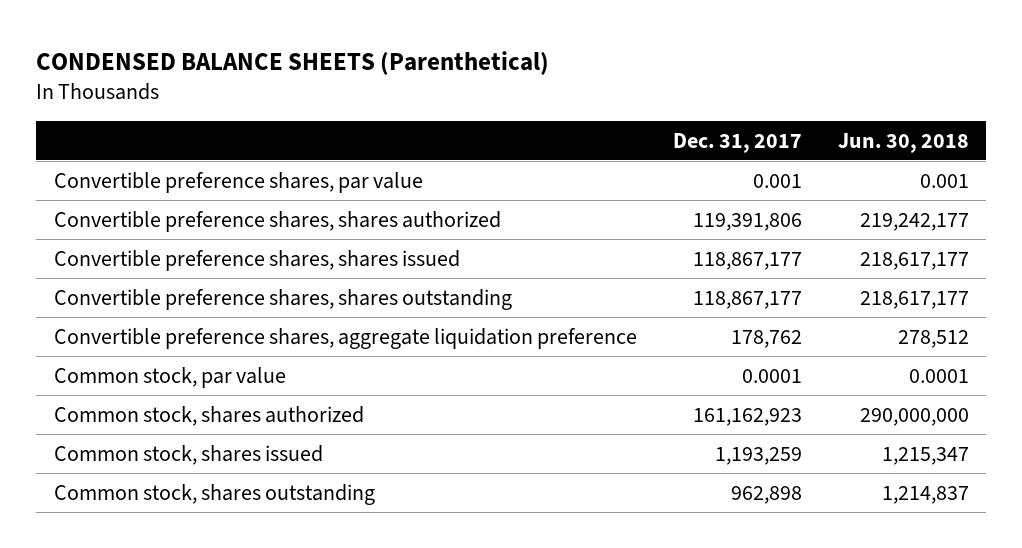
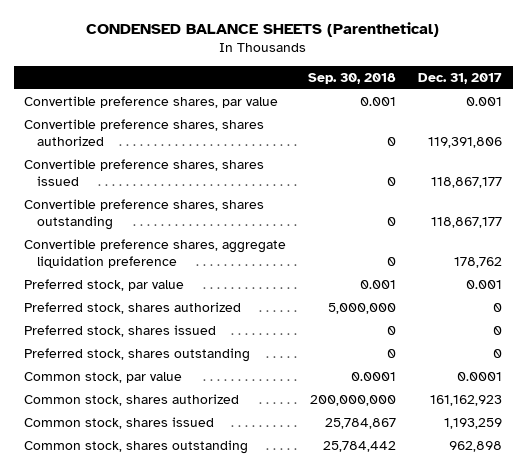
- | Dec. 31, 2017 | Jun. 30, 2018
+ | Sep. 30, 2018 | Dec. 31, 2017
+ Preferred stock, par value | 0.001 | 0.001
+ Preferred stock, shares authorized | 5,000,000 | 0
+ Preferred stock, shares issued | 0 | 0
+ Preferred stock, shares outstanding | 0 | 0

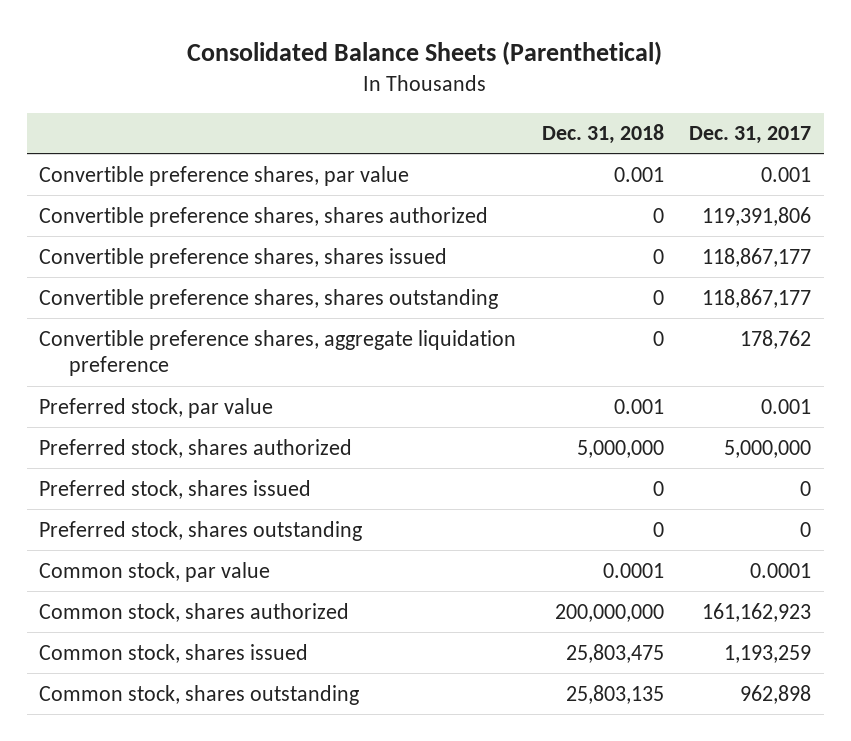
- CONDENSED BALANCE SHEETS (Parenthetical)
+ Consolidated Balance Sheets (Parenthetical)
- | Sep. 30, 2018 | Dec. 31, 2017
+ | Dec. 31, 2018 | Dec. 31, 2017
- Preferred stock, shares authorized | 5,000,000 | 0
+ Preferred stock, shares authorized | 5,000,000 | 5,000,000

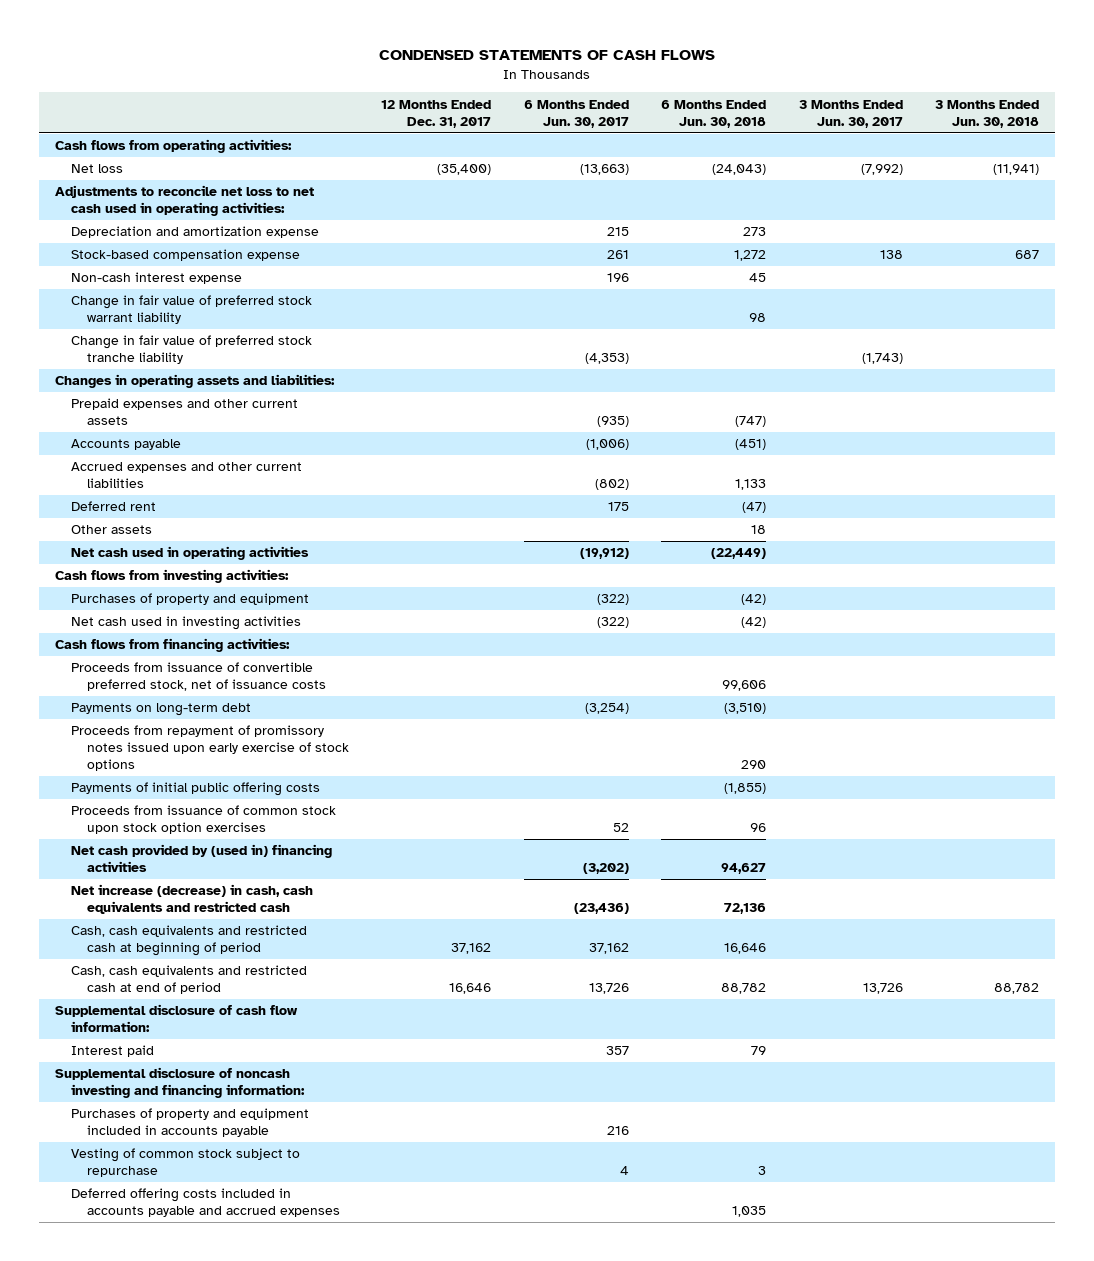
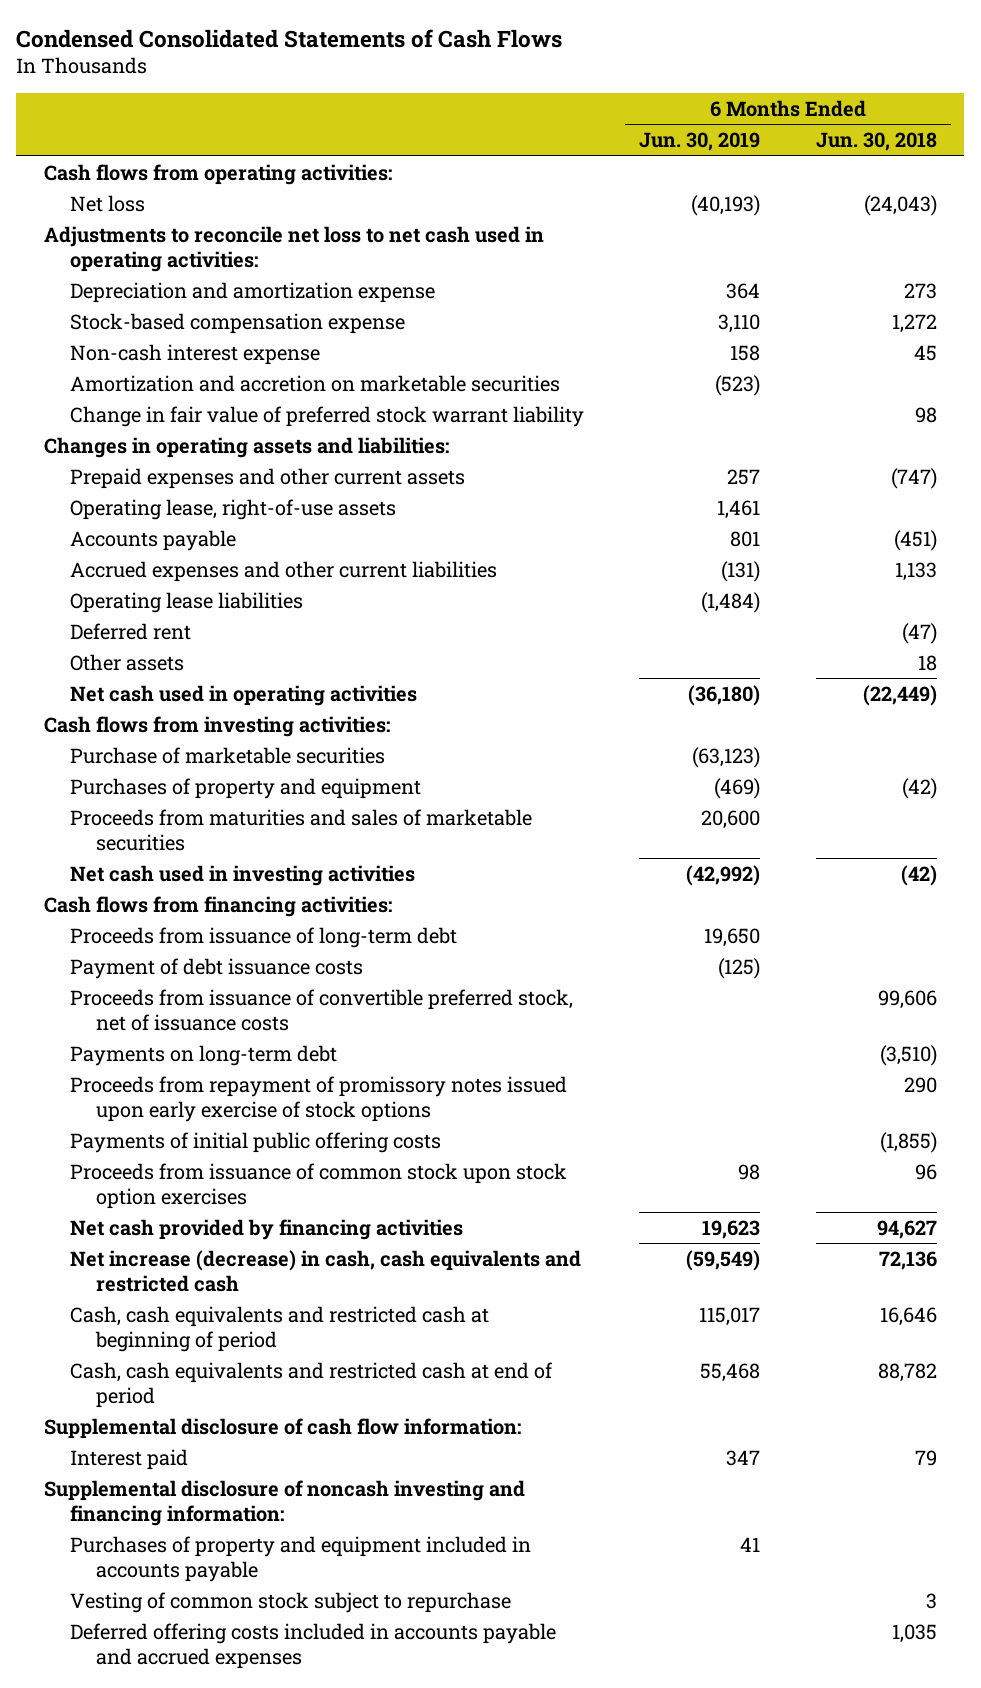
- CONDENSED STATEMENTS OF CASH FLOWS
+ Condensed Consolidated Statements of Cash Flows
- | 12 Months Ended Dec. 31, 2017 | 6 Months Ended Jun. 30, 2017 | 6 Months Ended Jun. 30, 2018 | 3 Months Ended Jun. 30, 2017 | 3 Months Ended Jun. 30, 2018
+ | 6 Months Ended Jun. 30, 2019 | 6 Months Ended Jun. 30, 2018
+ Amortization and accretion on marketable securities | (523) |
- Change in fair value of preferred stock tranche liability | | (4,353) | | (1,743) |
+ Operating lease, right-of-use assets | 1,461 |
+ Operating lease liabilities | (1,484) |
+ Purchase of marketable securities | (63,123) |
+ Proceeds from maturities and sales of marketable securities | 20,600 |
+ Proceeds from issuance of long-term debt | 19,650 |
+ Payment of debt issuance costs | (125) |
- Net cash provided by (used in) financing activities | | (3,202) | 94,627 | |
+ Net cash provided by financing activities | 19,623 | 94,627

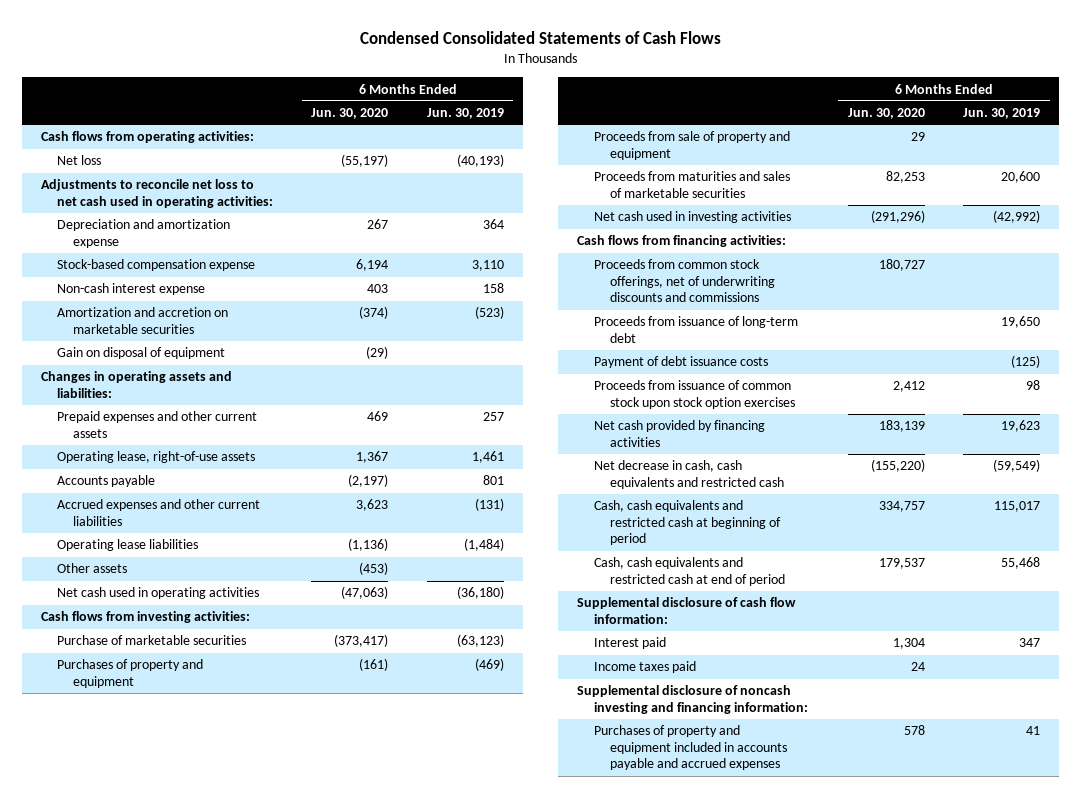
- | 6 Months Ended Jun. 30, 2019 | 6 Months Ended Jun. 30, 2018
+ | 6 Months Ended Jun. 30, 2020 | 6 Months Ended Jun. 30, 2019
- Change in fair value of preferred stock warrant liability | | 98
+ Gain on disposal of equipment | (29) |
- Deferred rent | | (47)
+ Proceeds from sale of property and equipment | 29 |
+ Proceeds from common stock offerings, net of underwriting discounts and commissions | 180,727 |
- Proceeds from issuance of convertible preferred stock, net of issuance costs | | 99,606
- Payments on long-term debt | | (3,510)
- Proceeds from repayment of promissory notes issued upon early exercise of stock options | | 290
- Payments of initial public offering costs | | (1,855)
- Net increase (decrease) in cash, cash equivalents and restricted cash | (59,549) | 72,136
+ Net decrease in cash, cash equivalents and restricted cash | (155,220) | (59,549)
+ Income taxes paid | 24 |
- Purchases of property and equipment included in accounts payable | 41 |
- Vesting of common stock subject to repurchase | | 3
- Deferred offering costs included in accounts payable and accrued expenses | | 1,035
+ Purchases of property and equipment included in accounts payable and accrued expenses | 578 | 41

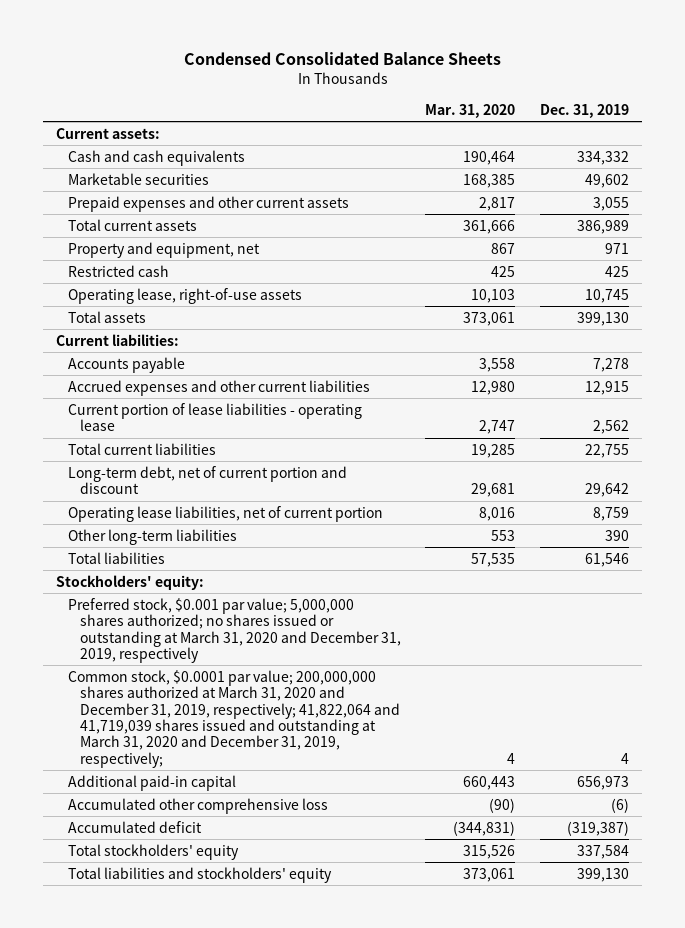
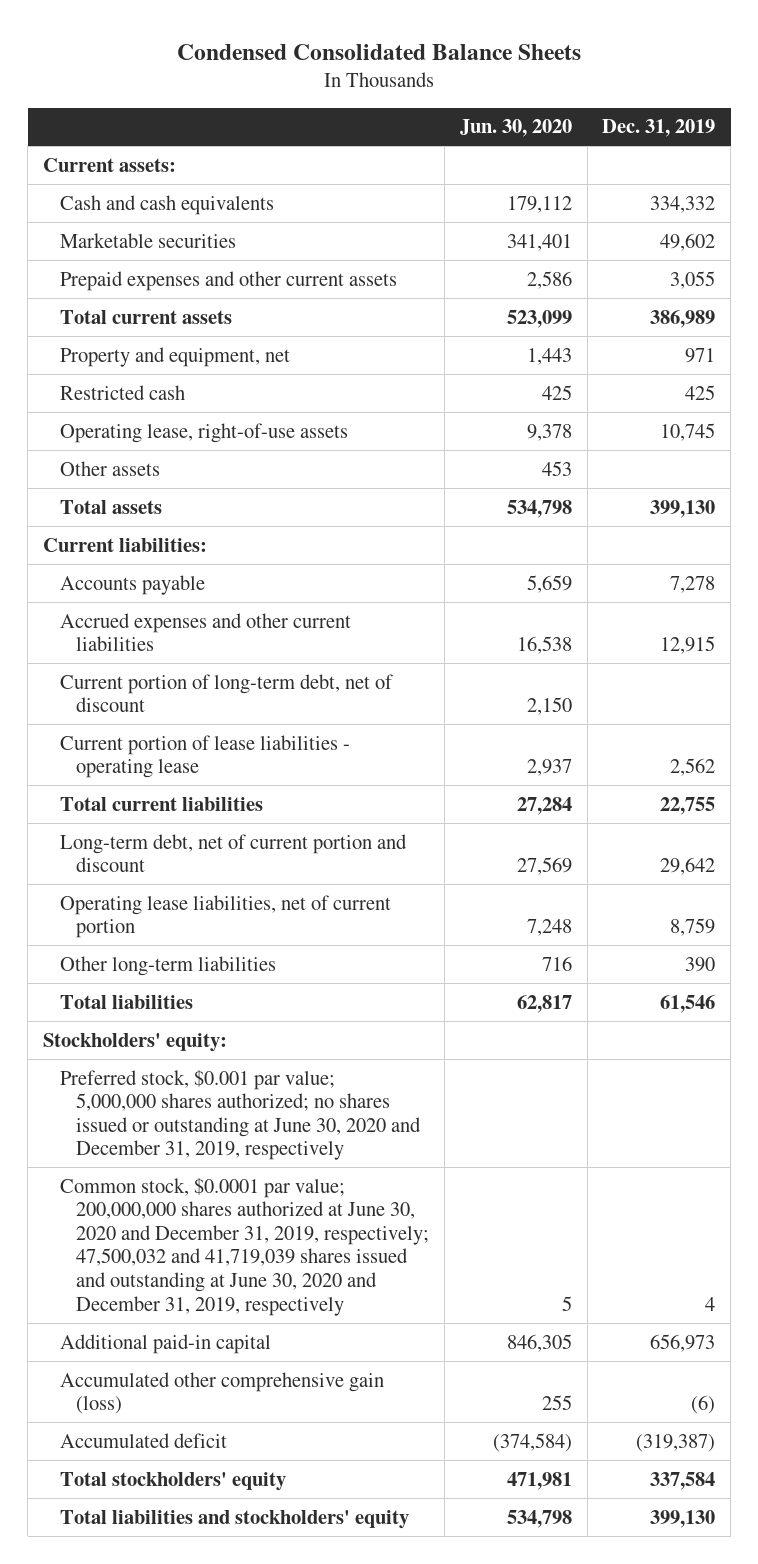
- | Mar. 31, 2020 | Dec. 31, 2019
+ | Jun. 30, 2020 | Dec. 31, 2019
+ Other assets | 453 |
+ Current portion of long-term debt, net of discount | 2,150 |
- Preferred stock, $0.001 par value; 5,000,000 shares authorized; no shares issued or outstanding at March 31, 2020 and December 31, 2019, respectively
- Common stock, $0.0001 par value; 200,000,000 shares authorized at March 31, 2020 and December 31, 2019, respectively; 41,822,064 and 41,719,039 shares issued and outstanding at March 31, 2020 and December 31, 2019, respectively; | 4 | 4
+ Preferred stock, $0.001 par value; 5,000,000 shares authorized; no shares issued or outstanding at June 30, 2020 and December 31, 2019, respectively
+ Common stock, $0.0001 par value; 200,000,000 shares authorized at June 30, 2020 and December 31, 2019, respectively; 47,500,032 and 41,719,039 shares issued and outstanding at June 30, 2020 and December 31, 2019, respectively | 5 | 4
- Accumulated other comprehensive loss | (90) | (6)
+ Accumulated other comprehensive gain (loss) | 255 | (6)

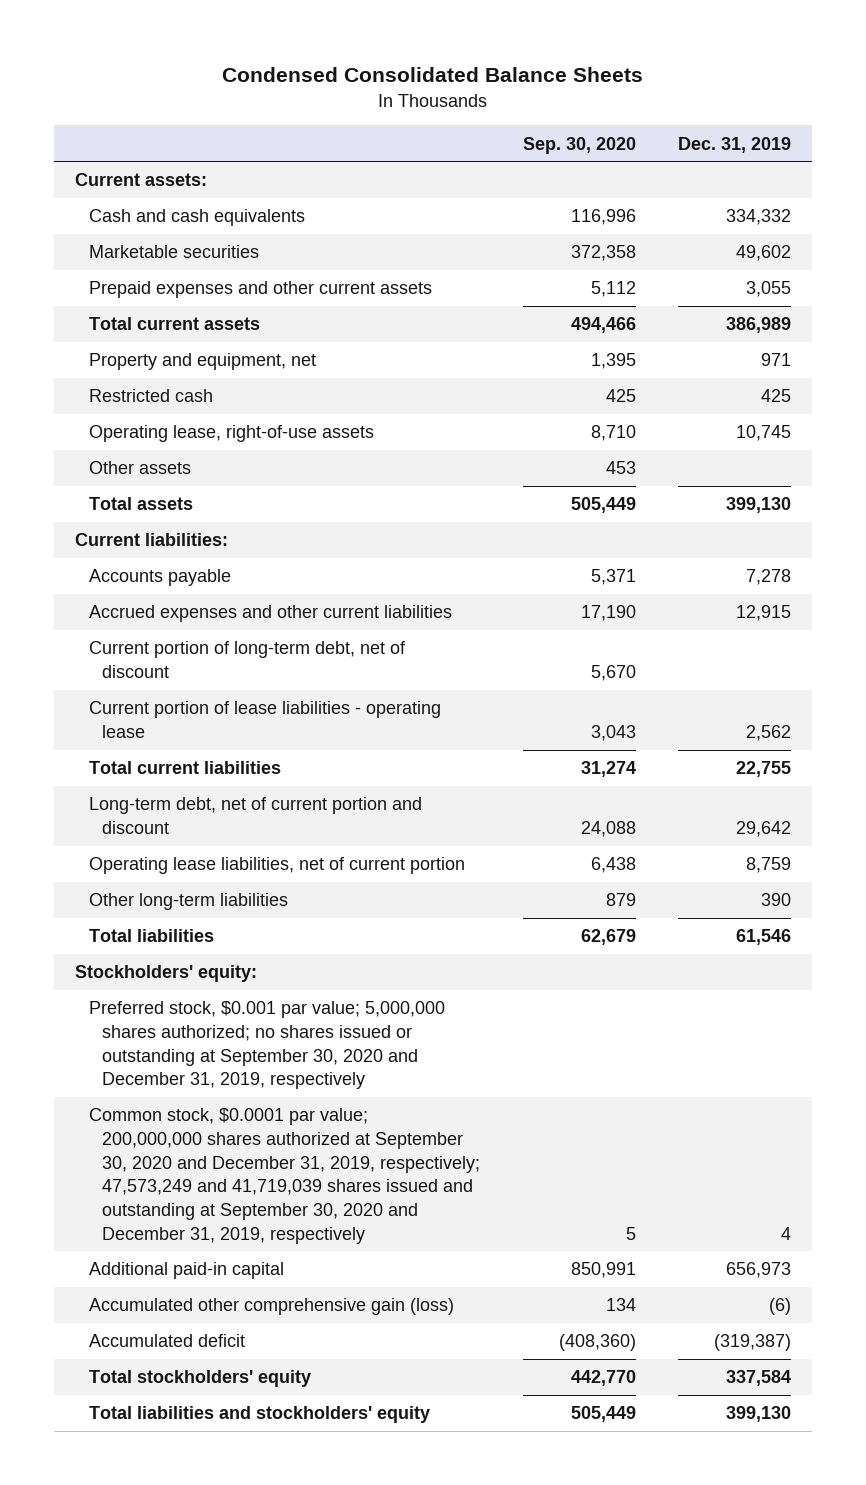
- | Jun. 30, 2020 | Dec. 31, 2019
+ | Sep. 30, 2020 | Dec. 31, 2019
- Preferred stock, $0.001 par value; 5,000,000 shares authorized; no shares issued or outstanding at June 30, 2020 and December 31, 2019, respectively
- Common stock, $0.0001 par value; 200,000,000 shares authorized at June 30, 2020 and December 31, 2019, respectively; 47,500,032 and 41,719,039 shares issued and outstanding at June 30, 2020 and December 31, 2019, respectively | 5 | 4
+ Preferred stock, $0.001 par value; 5,000,000 shares authorized; no shares issued or outstanding at September 30, 2020 and December 31, 2019, respectively
+ Common stock, $0.0001 par value; 200,000,000 shares authorized at September 30, 2020 and December 31, 2019, respectively; 47,573,249 and 41,719,039 shares issued and outstanding at September 30, 2020 and December 31, 2019, respectively | 5 | 4

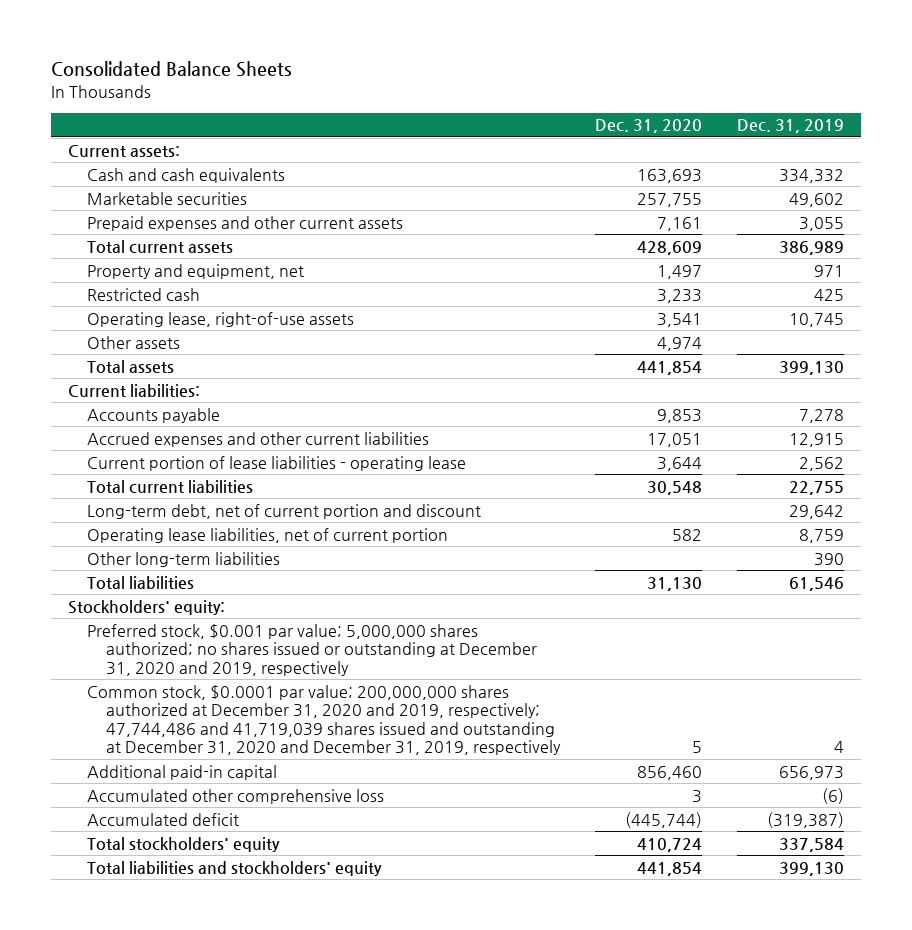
- Condensed Consolidated Balance Sheets
+ Consolidated Balance Sheets
- | Sep. 30, 2020 | Dec. 31, 2019
+ | Dec. 31, 2020 | Dec. 31, 2019
- Current portion of long-term debt, net of discount | 5,670 |
- Preferred stock, $0.001 par value; 5,000,000 shares authorized; no shares issued or outstanding at September 30, 2020 and December 31, 2019, respectively
- Common stock, $0.0001 par value; 200,000,000 shares authorized at September 30, 2020 and December 31, 2019, respectively; 47,573,249 and 41,719,039 shares issued and outstanding at September 30, 2020 and December 31, 2019, respectively | 5 | 4
+ Preferred stock, $0.001 par value; 5,000,000 shares authorized; no shares issued or outstanding at December 31, 2020 and 2019, respectively
+ Common stock, $0.0001 par value; 200,000,000 shares authorized at December 31, 2020 and 2019, respectively; 47,744,486 and 41,719,039 shares issued and outstanding at December 31, 2020 and December 31, 2019, respectively | 5 | 4
- Accumulated other comprehensive gain (loss) | 134 | (6)
+ Accumulated other comprehensive loss | 3 | (6)

